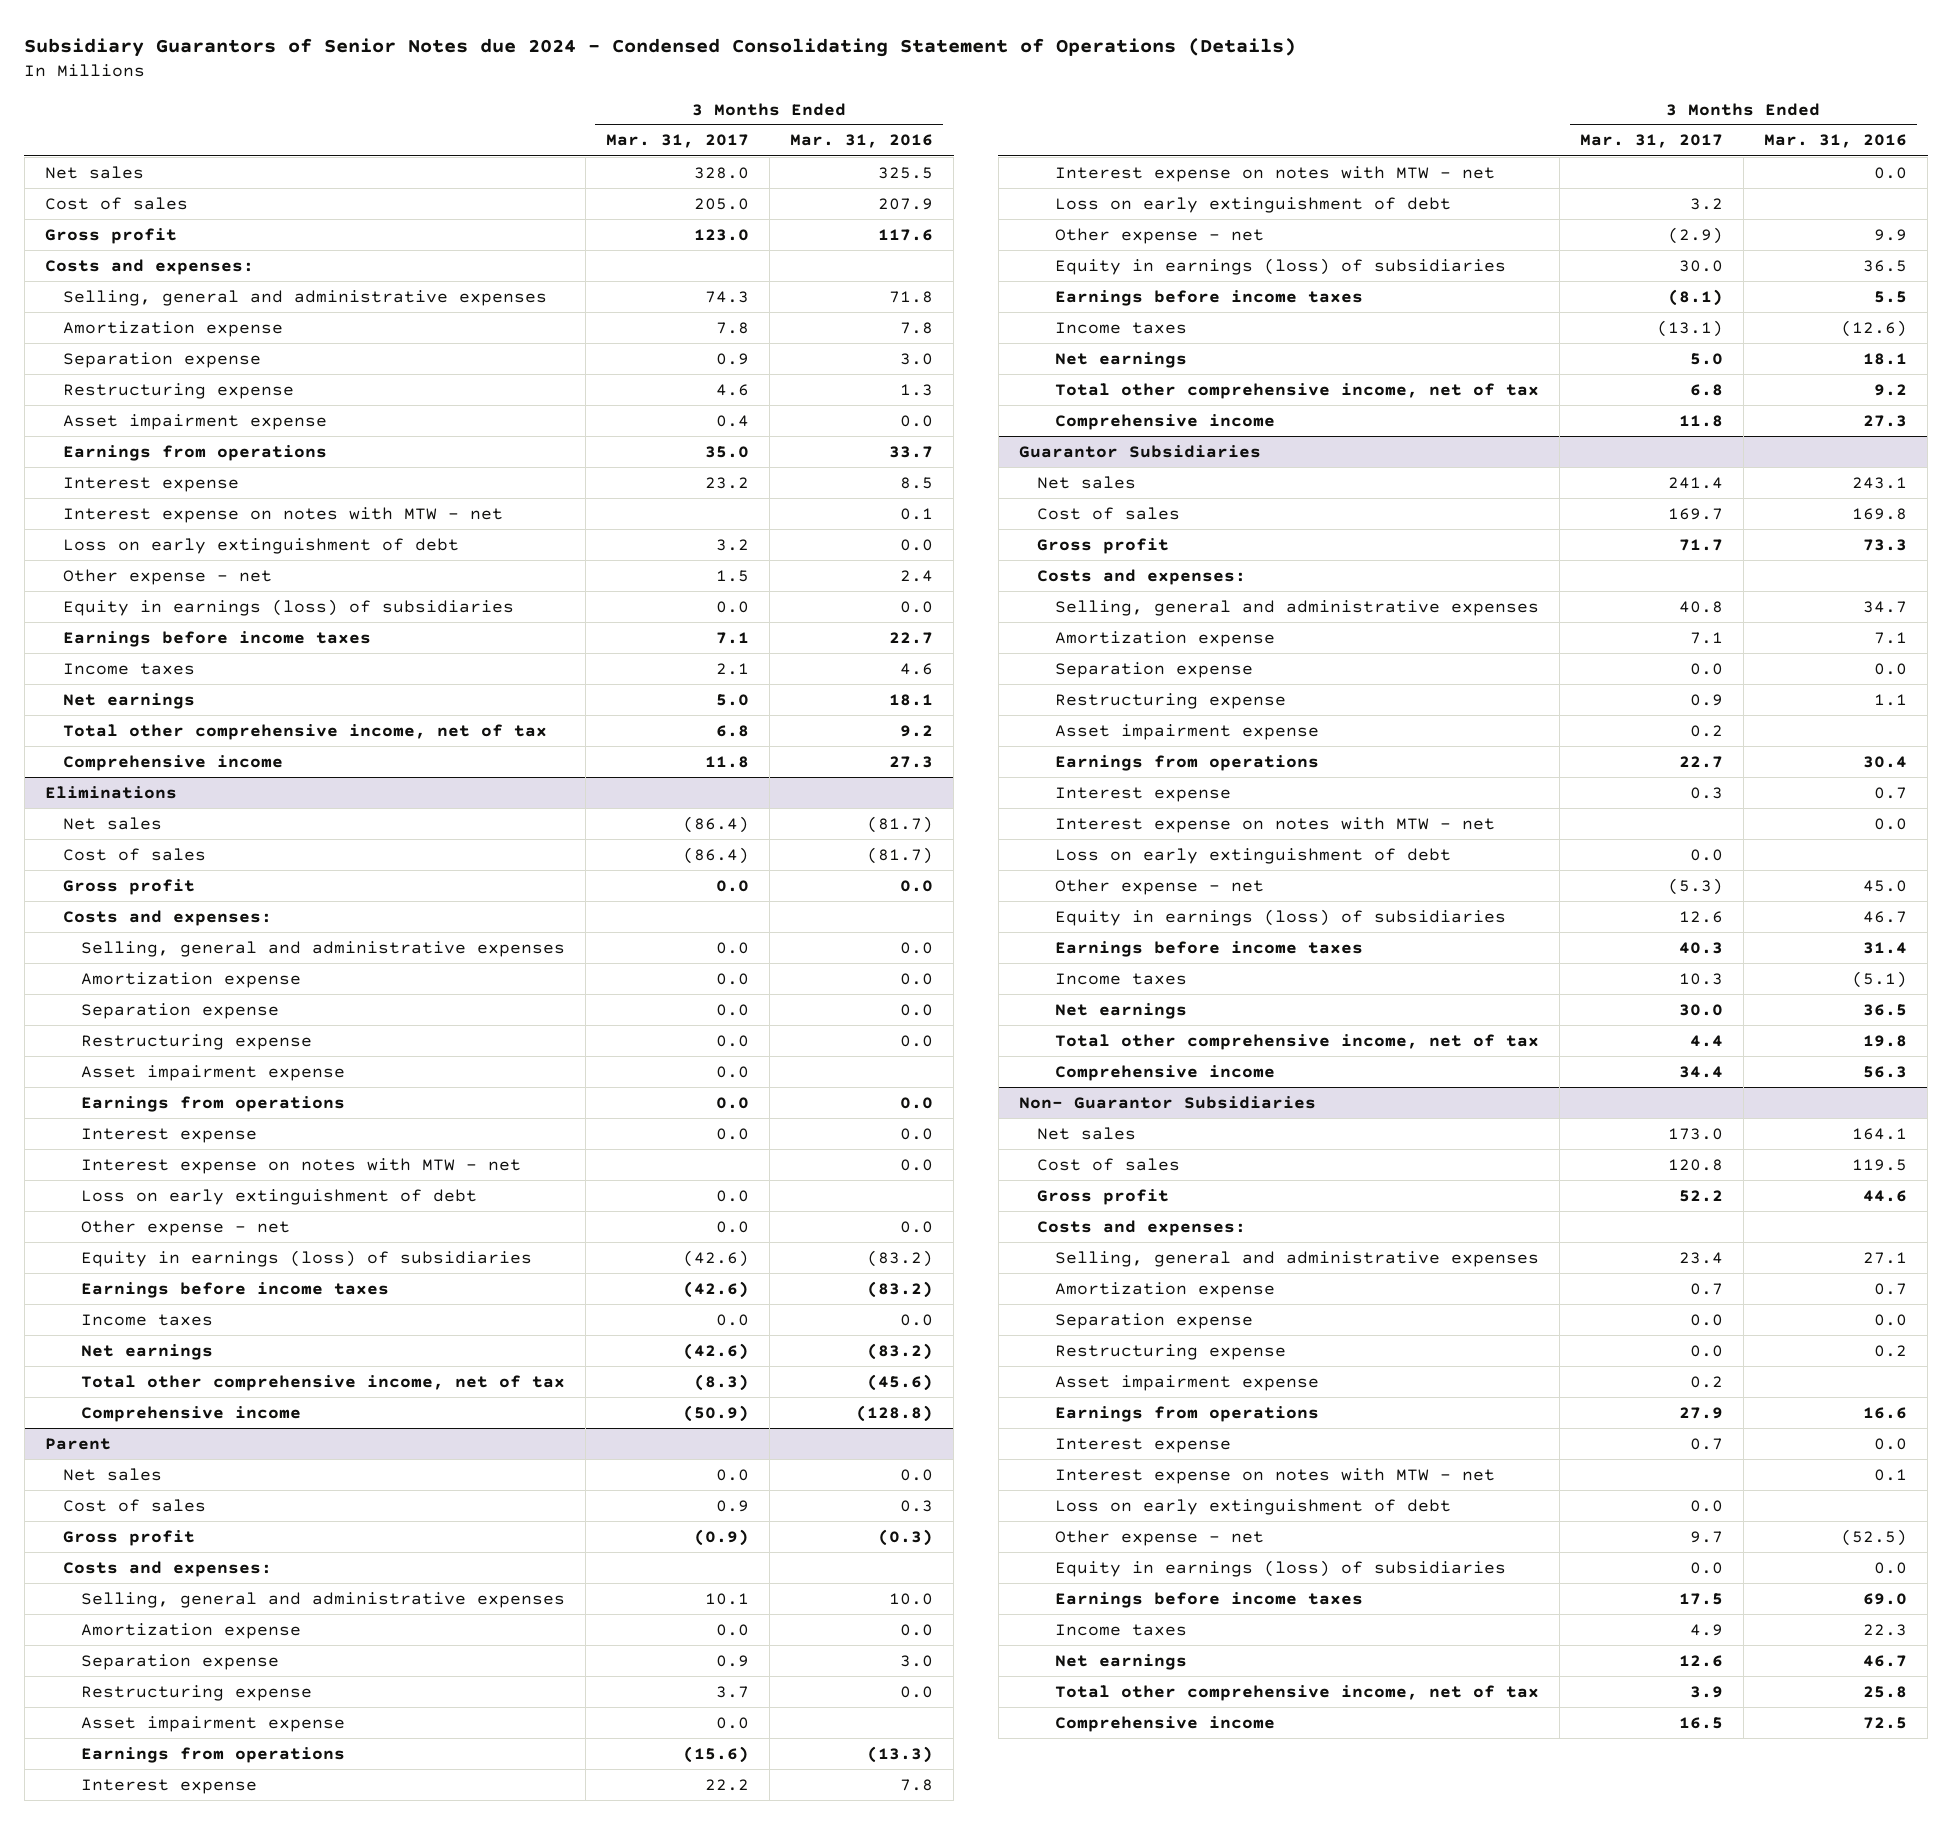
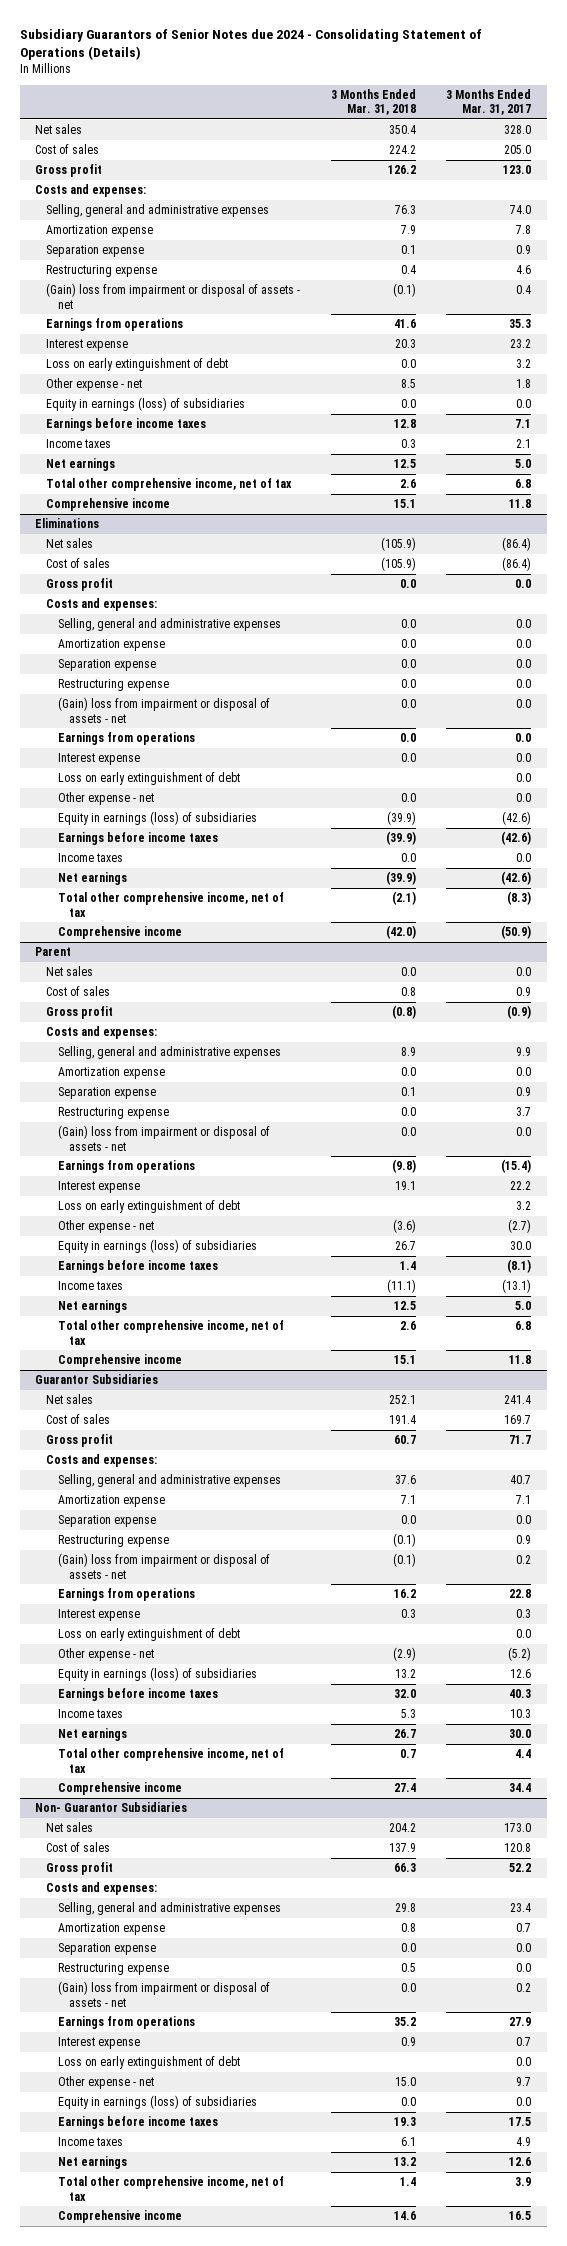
- Subsidiary Guarantors of Senior Notes due 2024 - Condensed Consolidating Statement of Operations (Details)
+ Subsidiary Guarantors of Senior Notes due 2024 - Consolidating Statement of Operations (Details)
- | 3 Months Ended Mar. 31, 2017 | 3 Months Ended Mar. 31, 2016
+ | 3 Months Ended Mar. 31, 2018 | 3 Months Ended Mar. 31, 2017
- Selling, general and administrative expenses | 74.3 | 71.8
+ Selling, general and administrative expenses | 76.3 | 74.0
- Asset impairment expense | 0.4 | 0.0
- Earnings from operations | 35.0 | 33.7
+ (Gain) loss from impairment or disposal of assets - net | (0.1) | 0.4
+ Earnings from operations | 41.6 | 35.3
- Interest expense on notes with MTW - net | | 0.1
- Other expense - net | 1.5 | 2.4
+ Other expense - net | 8.5 | 1.8
@ Eliminations
- Asset impairment expense | 0.0 |
+ (Gain) loss from impairment or disposal of assets - net | 0.0 | 0.0
- Interest expense on notes with MTW - net | | 0.0
@ Parent
- Selling, general and administrative expenses | 10.1 | 10.0
+ Selling, general and administrative expenses | 8.9 | 9.9
- Asset impairment expense | 0.0 |
- Earnings from operations | (15.6) | (13.3)
+ (Gain) loss from impairment or disposal of assets - net | 0.0 | 0.0
+ Earnings from operations | (9.8) | (15.4)
- Interest expense on notes with MTW - net | | 0.0
- Other expense - net | (2.9) | 9.9
+ Other expense - net | (3.6) | (2.7)
@ Guarantor Subsidiaries
- Selling, general and administrative expenses | 40.8 | 34.7
+ Selling, general and administrative expenses | 37.6 | 40.7
- Asset impairment expense | 0.2 |
- Earnings from operations | 22.7 | 30.4
+ (Gain) loss from impairment or disposal of assets - net | (0.1) | 0.2
+ Earnings from operations | 16.2 | 22.8
- Interest expense on notes with MTW - net | | 0.0
- Other expense - net | (5.3) | 45.0
+ Other expense - net | (2.9) | (5.2)
@ Non- Guarantor Subsidiaries
- Asset impairment expense | 0.2 |
+ (Gain) loss from impairment or disposal of assets - net | 0.0 | 0.2
- Interest expense on notes with MTW - net | | 0.1

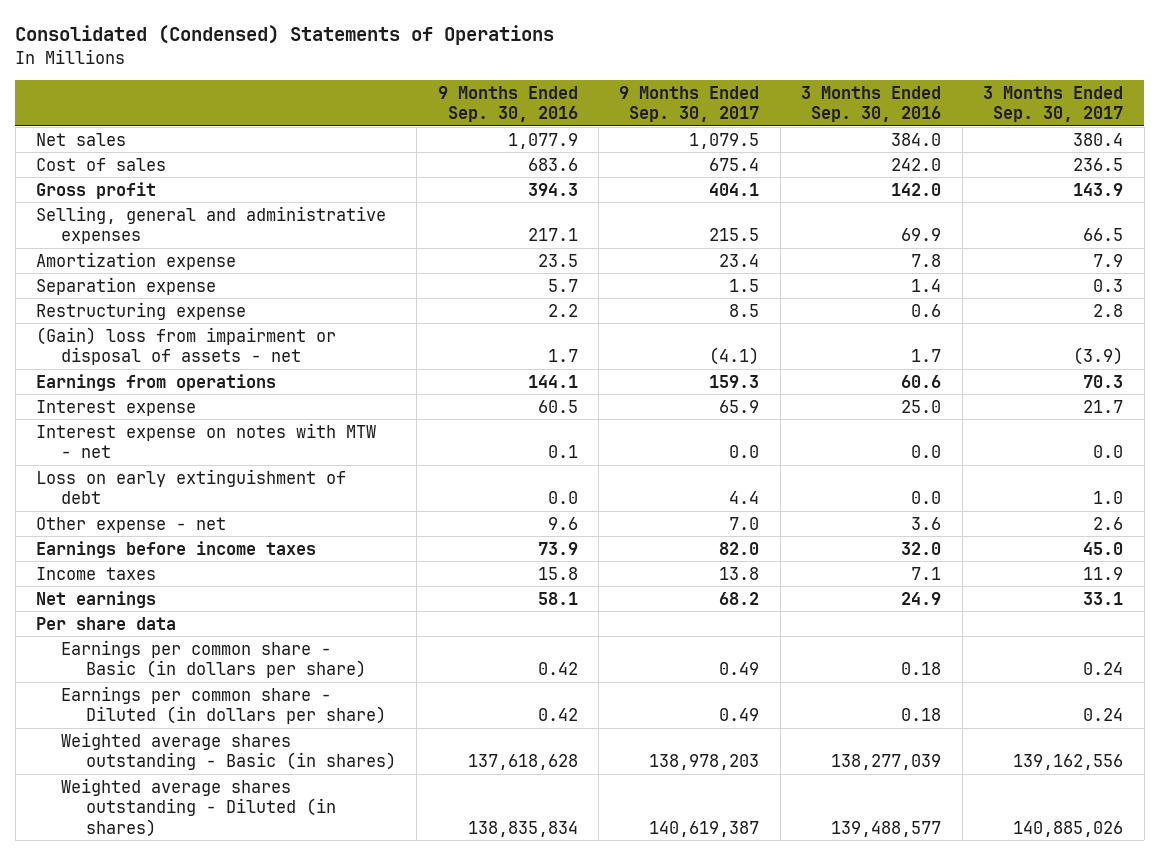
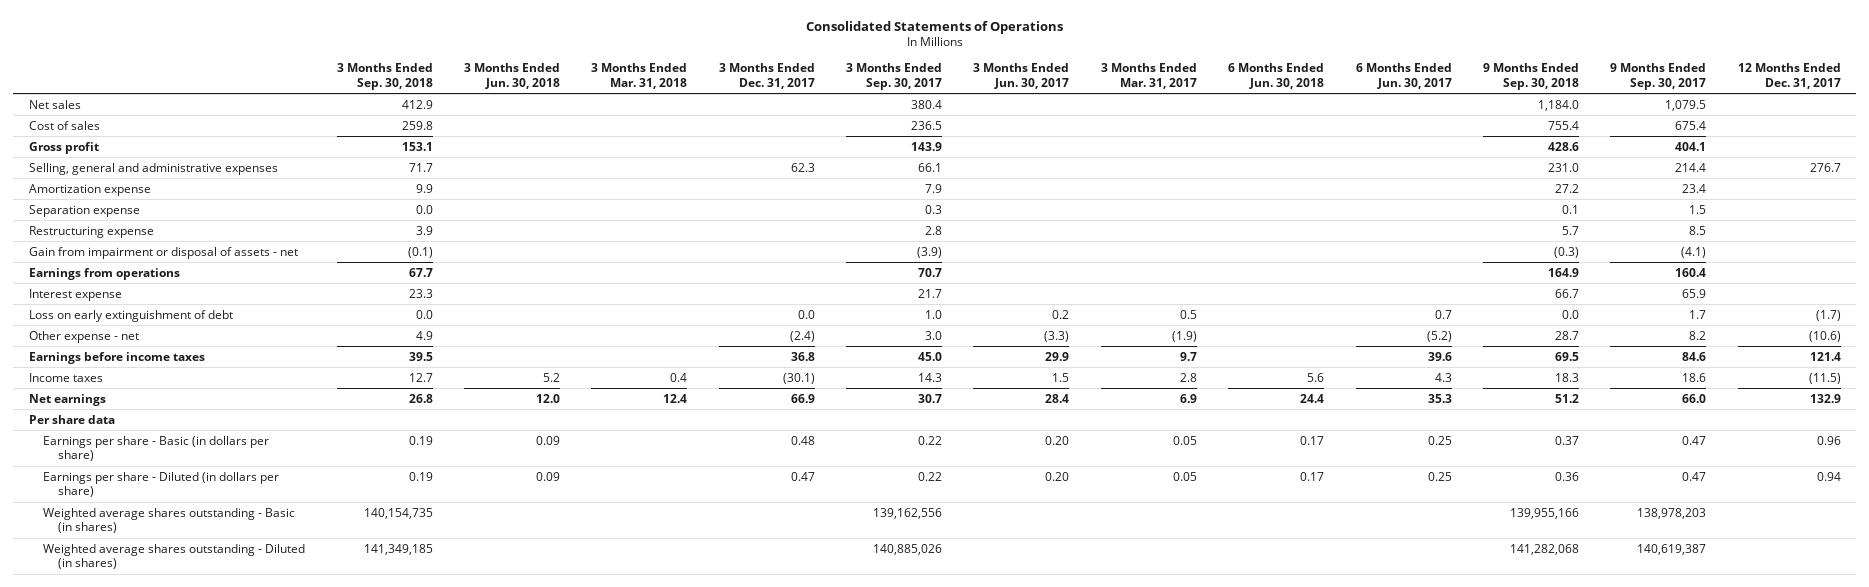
- Consolidated (Condensed) Statements of Operations
+ Consolidated Statements of Operations
- | 9 Months Ended Sep. 30, 2016 | 9 Months Ended Sep. 30, 2017 | 3 Months Ended Sep. 30, 2016 | 3 Months Ended Sep. 30, 2017
+ | 3 Months Ended Sep. 30, 2018 | 3 Months Ended Jun. 30, 2018 | 3 Months Ended Mar. 31, 2018 | 3 Months Ended Dec. 31, 2017 | 3 Months Ended Sep. 30, 2017 | 3 Months Ended Jun. 30, 2017 | 3 Months Ended Mar. 31, 2017 | 6 Months Ended Jun. 30, 2018 | 6 Months Ended Jun. 30, 2017 | 9 Months Ended Sep. 30, 2018 | 9 Months Ended Sep. 30, 2017 | 12 Months Ended Dec. 31, 2017
- Selling, general and administrative expenses | 217.1 | 215.5 | 69.9 | 66.5
+ Selling, general and administrative expenses | 71.7 | | | 62.3 | 66.1 | | | | | 231.0 | 214.4 | 276.7
- (Gain) loss from impairment or disposal of assets - net | 1.7 | (4.1) | 1.7 | (3.9)
- Earnings from operations | 144.1 | 159.3 | 60.6 | 70.3
+ Gain from impairment or disposal of assets - net | (0.1) | | | | (3.9) | | | | | (0.3) | (4.1) |
+ Earnings from operations | 67.7 | | | | 70.7 | | | | | 164.9 | 160.4 |
- Interest expense on notes with MTW - net | 0.1 | 0.0 | 0.0 | 0.0
- Loss on early extinguishment of debt | 0.0 | 4.4 | 0.0 | 1.0
- Other expense - net | 9.6 | 7.0 | 3.6 | 2.6
- Earnings before income taxes | 73.9 | 82.0 | 32.0 | 45.0
- Income taxes | 15.8 | 13.8 | 7.1 | 11.9
- Net earnings | 58.1 | 68.2 | 24.9 | 33.1
+ Loss on early extinguishment of debt | 0.0 | | | 0.0 | 1.0 | 0.2 | 0.5 | | 0.7 | 0.0 | 1.7 | (1.7)
+ Other expense - net | 4.9 | | | (2.4) | 3.0 | (3.3) | (1.9) | | (5.2) | 28.7 | 8.2 | (10.6)
+ Earnings before income taxes | 39.5 | | | 36.8 | 45.0 | 29.9 | 9.7 | | 39.6 | 69.5 | 84.6 | 121.4
+ Income taxes | 12.7 | 5.2 | 0.4 | (30.1) | 14.3 | 1.5 | 2.8 | 5.6 | 4.3 | 18.3 | 18.6 | (11.5)
+ Net earnings | 26.8 | 12.0 | 12.4 | 66.9 | 30.7 | 28.4 | 6.9 | 24.4 | 35.3 | 51.2 | 66.0 | 132.9
- Earnings per common share - Basic (in dollars per share) | 0.42 | 0.49 | 0.18 | 0.24
- Earnings per common share - Diluted (in dollars per share) | 0.42 | 0.49 | 0.18 | 0.24
+ Earnings per share - Basic (in dollars per share) | 0.19 | 0.09 | | 0.48 | 0.22 | 0.20 | 0.05 | 0.17 | 0.25 | 0.37 | 0.47 | 0.96
+ Earnings per share - Diluted (in dollars per share) | 0.19 | 0.09 | | 0.47 | 0.22 | 0.20 | 0.05 | 0.17 | 0.25 | 0.36 | 0.47 | 0.94

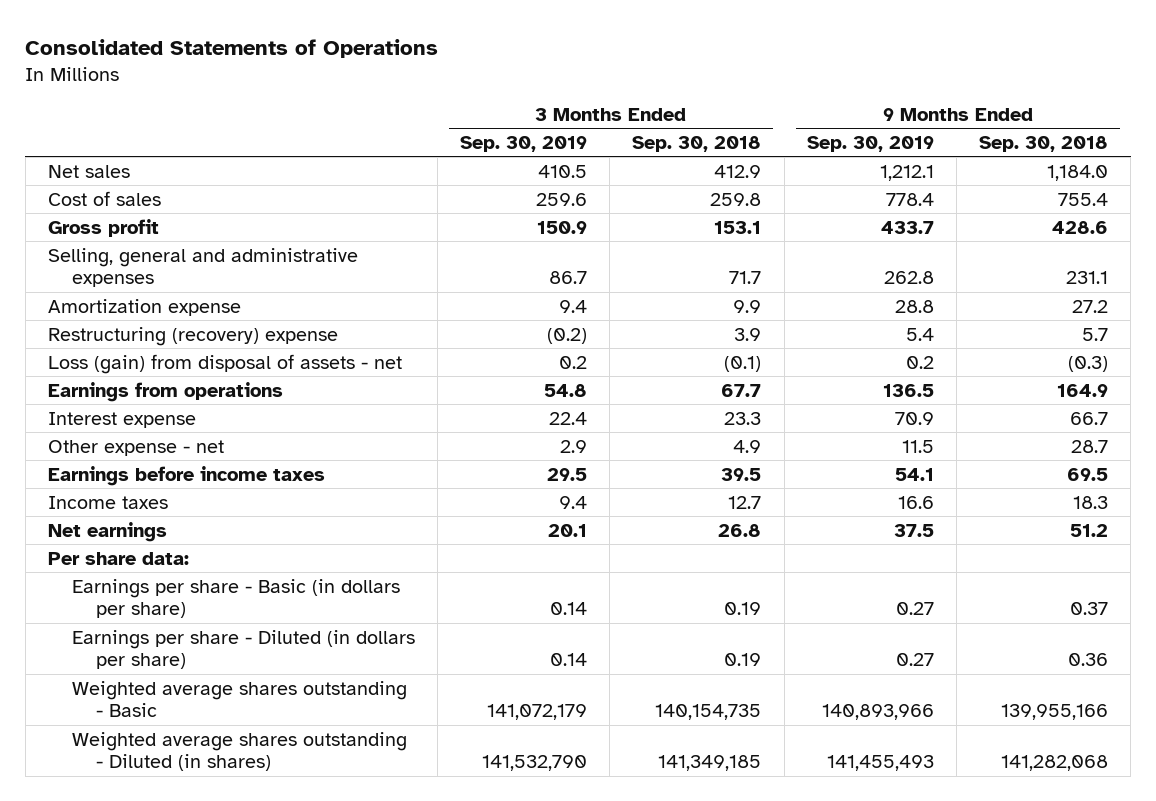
- | 3 Months Ended Sep. 30, 2018 | 3 Months Ended Jun. 30, 2018 | 3 Months Ended Mar. 31, 2018 | 3 Months Ended Dec. 31, 2017 | 3 Months Ended Sep. 30, 2017 | 3 Months Ended Jun. 30, 2017 | 3 Months Ended Mar. 31, 2017 | 6 Months Ended Jun. 30, 2018 | 6 Months Ended Jun. 30, 2017 | 9 Months Ended Sep. 30, 2018 | 9 Months Ended Sep. 30, 2017 | 12 Months Ended Dec. 31, 2017
+ | 3 Months Ended Sep. 30, 2019 | 3 Months Ended Sep. 30, 2018 | 9 Months Ended Sep. 30, 2019 | 9 Months Ended Sep. 30, 2018
- Selling, general and administrative expenses | 71.7 | | | 62.3 | 66.1 | | | | | 231.0 | 214.4 | 276.7
+ Selling, general and administrative expenses | 86.7 | 71.7 | 262.8 | 231.1
- Separation expense | 0.0 | | | | 0.3 | | | | | 0.1 | 1.5 |
- Restructuring expense | 3.9 | | | | 2.8 | | | | | 5.7 | 8.5 |
- Gain from impairment or disposal of assets - net | (0.1) | | | | (3.9) | | | | | (0.3) | (4.1) |
+ Restructuring (recovery) expense | (0.2) | 3.9 | 5.4 | 5.7
+ Loss (gain) from disposal of assets - net | 0.2 | (0.1) | 0.2 | (0.3)
- Loss on early extinguishment of debt | 0.0 | | | 0.0 | 1.0 | 0.2 | 0.5 | | 0.7 | 0.0 | 1.7 | (1.7)
- Per share data
+ Per share data:
- Weighted average shares outstanding - Basic (in shares) | 140,154,735 | | | | 139,162,556 | | | | | 139,955,166 | 138,978,203 |
+ Weighted average shares outstanding - Basic | 141,072,179 | 140,154,735 | 140,893,966 | 139,955,166

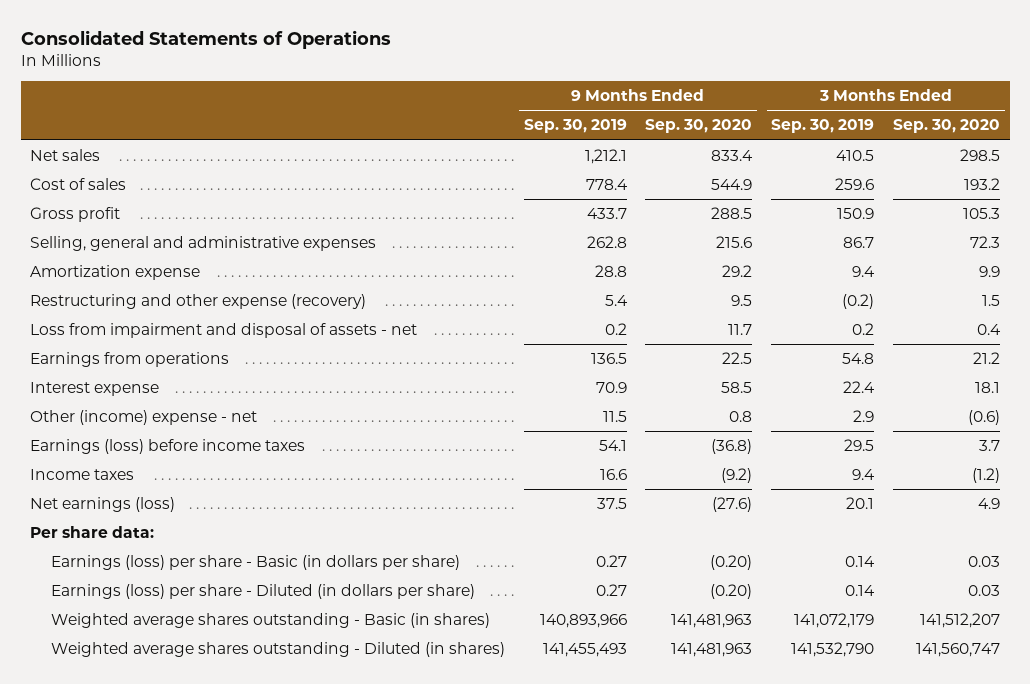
- | 3 Months Ended Sep. 30, 2019 | 3 Months Ended Sep. 30, 2018 | 9 Months Ended Sep. 30, 2019 | 9 Months Ended Sep. 30, 2018
+ | 9 Months Ended Sep. 30, 2019 | 9 Months Ended Sep. 30, 2020 | 3 Months Ended Sep. 30, 2019 | 3 Months Ended Sep. 30, 2020
- Restructuring (recovery) expense | (0.2) | 3.9 | 5.4 | 5.7
- Loss (gain) from disposal of assets - net | 0.2 | (0.1) | 0.2 | (0.3)
+ Restructuring and other expense (recovery) | 5.4 | 9.5 | (0.2) | 1.5
+ Loss from impairment and disposal of assets - net | 0.2 | 11.7 | 0.2 | 0.4
- Other expense - net | 2.9 | 4.9 | 11.5 | 28.7
- Earnings before income taxes | 29.5 | 39.5 | 54.1 | 69.5
+ Other (income) expense - net | 11.5 | 0.8 | 2.9 | (0.6)
+ Earnings (loss) before income taxes | 54.1 | (36.8) | 29.5 | 3.7
- Net earnings | 20.1 | 26.8 | 37.5 | 51.2
+ Net earnings (loss) | 37.5 | (27.6) | 20.1 | 4.9
- Earnings per share - Basic (in dollars per share) | 0.14 | 0.19 | 0.27 | 0.37
- Earnings per share - Diluted (in dollars per share) | 0.14 | 0.19 | 0.27 | 0.36
- Weighted average shares outstanding - Basic | 141,072,179 | 140,154,735 | 140,893,966 | 139,955,166
+ Earnings (loss) per share - Basic (in dollars per share) | 0.27 | (0.20) | 0.14 | 0.03
+ Earnings (loss) per share - Diluted (in dollars per share) | 0.27 | (0.20) | 0.14 | 0.03
+ Weighted average shares outstanding - Basic (in shares) | 140,893,966 | 141,481,963 | 141,072,179 | 141,512,207

